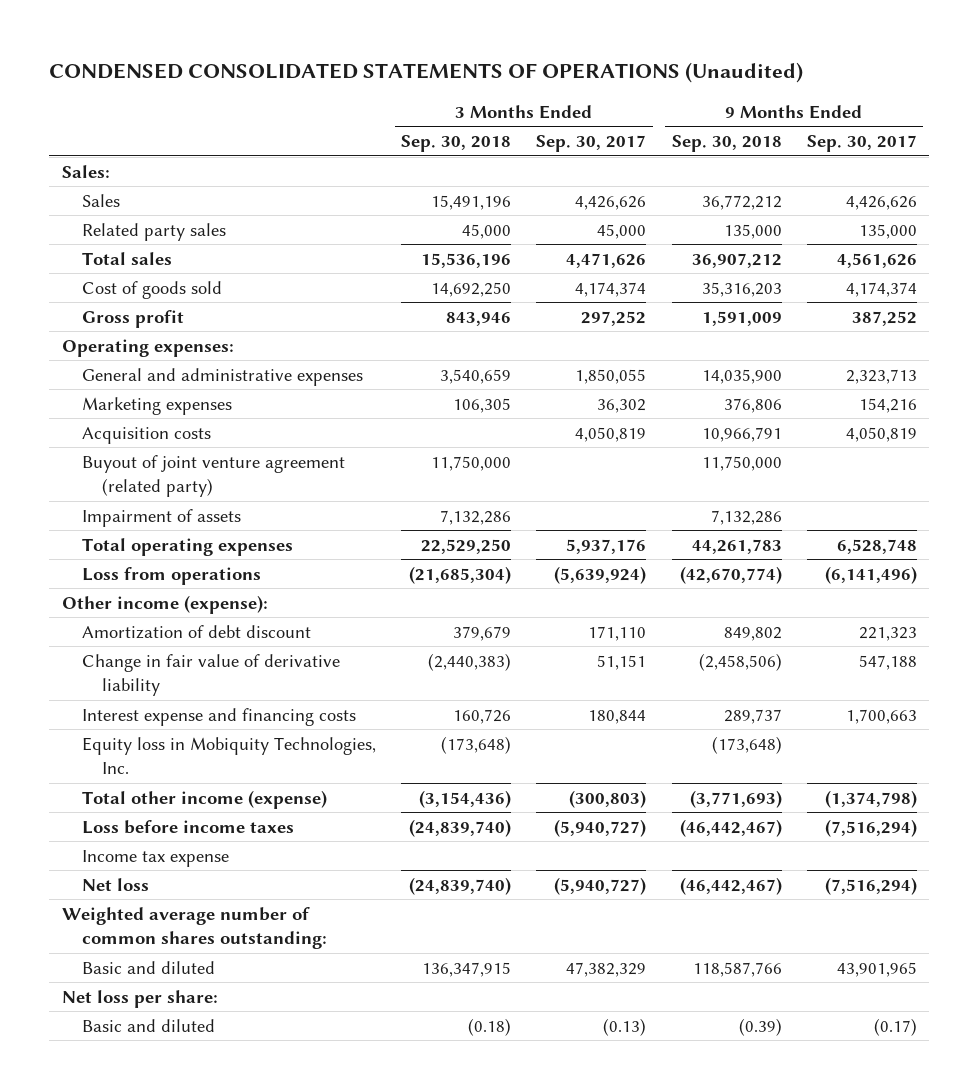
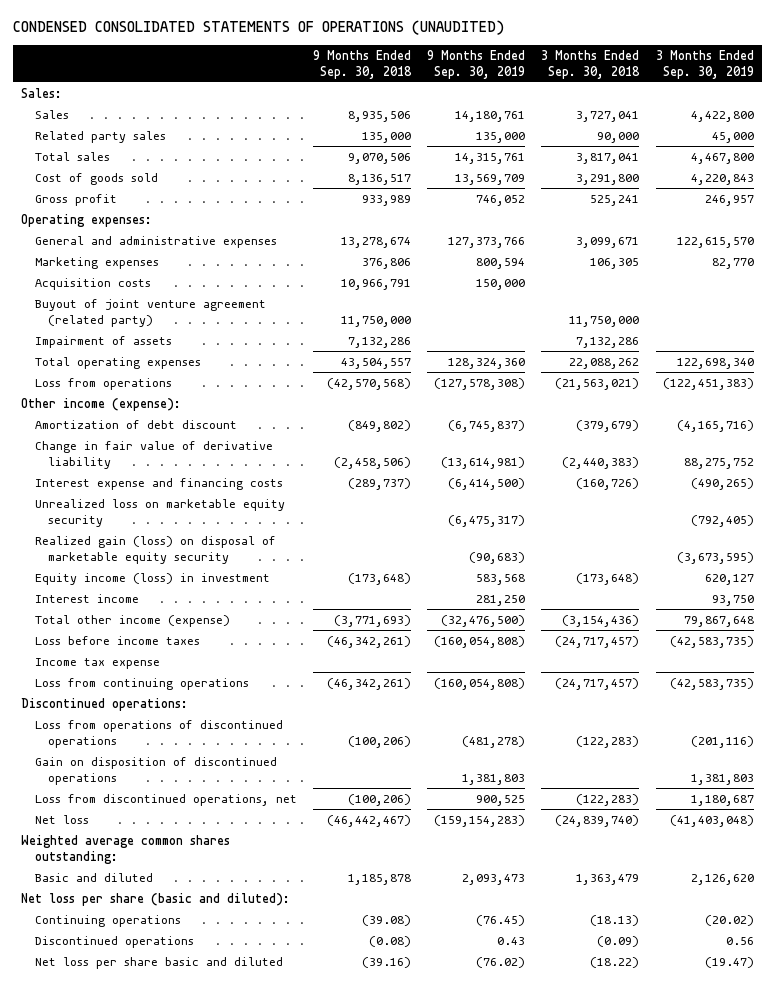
- CONDENSED CONSOLIDATED STATEMENTS OF OPERATIONS (Unaudited)
+ CONDENSED CONSOLIDATED STATEMENTS OF OPERATIONS (UNAUDITED)
- | 3 Months Ended Sep. 30, 2018 | 3 Months Ended Sep. 30, 2017 | 9 Months Ended Sep. 30, 2018 | 9 Months Ended Sep. 30, 2017
+ | 9 Months Ended Sep. 30, 2018 | 9 Months Ended Sep. 30, 2019 | 3 Months Ended Sep. 30, 2018 | 3 Months Ended Sep. 30, 2019
- Sales | 15,491,196 | 4,426,626 | 36,772,212 | 4,426,626
- Related party sales | 45,000 | 45,000 | 135,000 | 135,000
- Total sales | 15,536,196 | 4,471,626 | 36,907,212 | 4,561,626
- Cost of goods sold | 14,692,250 | 4,174,374 | 35,316,203 | 4,174,374
- Gross profit | 843,946 | 297,252 | 1,591,009 | 387,252
+ Sales | 8,935,506 | 14,180,761 | 3,727,041 | 4,422,800
+ Related party sales | 135,000 | 135,000 | 90,000 | 45,000
+ Total sales | 9,070,506 | 14,315,761 | 3,817,041 | 4,467,800
+ Cost of goods sold | 8,136,517 | 13,569,709 | 3,291,800 | 4,220,843
+ Gross profit | 933,989 | 746,052 | 525,241 | 246,957
- General and administrative expenses | 3,540,659 | 1,850,055 | 14,035,900 | 2,323,713
+ General and administrative expenses | 13,278,674 | 127,373,766 | 3,099,671 | 122,615,570
- Total operating expenses | 22,529,250 | 5,937,176 | 44,261,783 | 6,528,748
- Loss from operations | (21,685,304) | (5,639,924) | (42,670,774) | (6,141,496)
+ Total operating expenses | 43,504,557 | 128,324,360 | 22,088,262 | 122,698,340
+ Loss from operations | (42,570,568) | (127,578,308) | (21,563,021) | (122,451,383)
- Amortization of debt discount | 379,679 | 171,110 | 849,802 | 221,323
+ Amortization of debt discount | (849,802) | (6,745,837) | (379,679) | (4,165,716)
- Interest expense and financing costs | 160,726 | 180,844 | 289,737 | 1,700,663
- Equity loss in Mobiquity Technologies, Inc. | (173,648) | | (173,648) |
+ Interest expense and financing costs | (289,737) | (6,414,500) | (160,726) | (490,265)
+ Unrealized loss on marketable equity security | | (6,475,317) | | (792,405)
+ Realized gain (loss) on disposal of marketable equity security | | (90,683) | | (3,673,595)
+ Equity income (loss) in investment | (173,648) | 583,568 | (173,648) | 620,127
+ Interest income | | 281,250 | | 93,750
- Loss before income taxes | (24,839,740) | (5,940,727) | (46,442,467) | (7,516,294)
+ Loss before income taxes | (46,342,261) | (160,054,808) | (24,717,457) | (42,583,735)
+ Loss from continuing operations | (46,342,261) | (160,054,808) | (24,717,457) | (42,583,735)
+ Discontinued operations:
+ Loss from operations of discontinued operations | (100,206) | (481,278) | (122,283) | (201,116)
+ Gain on disposition of discontinued operations | | 1,381,803 | | 1,381,803
+ Loss from discontinued operations, net | (100,206) | 900,525 | (122,283) | 1,180,687
- Weighted average number of common shares outstanding:
- Basic and diluted | 136,347,915 | 47,382,329 | 118,587,766 | 43,901,965
- Net loss per share:
- Basic and diluted | (0.18) | (0.13) | (0.39) | (0.17)
+ Weighted average common shares outstanding:
+ Basic and diluted | 1,185,878 | 2,093,473 | 1,363,479 | 2,126,620
+ Net loss per share (basic and diluted):
+ Continuing operations | (39.08) | (76.45) | (18.13) | (20.02)
+ Discontinued operations | (0.08) | 0.43 | (0.09) | 0.56
+ Net loss per share basic and diluted | (39.16) | (76.02) | (18.22) | (19.47)

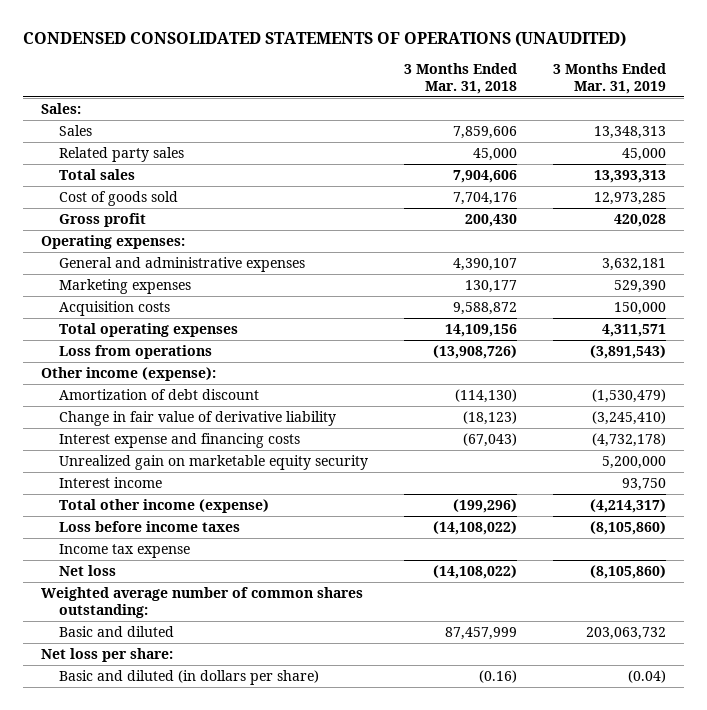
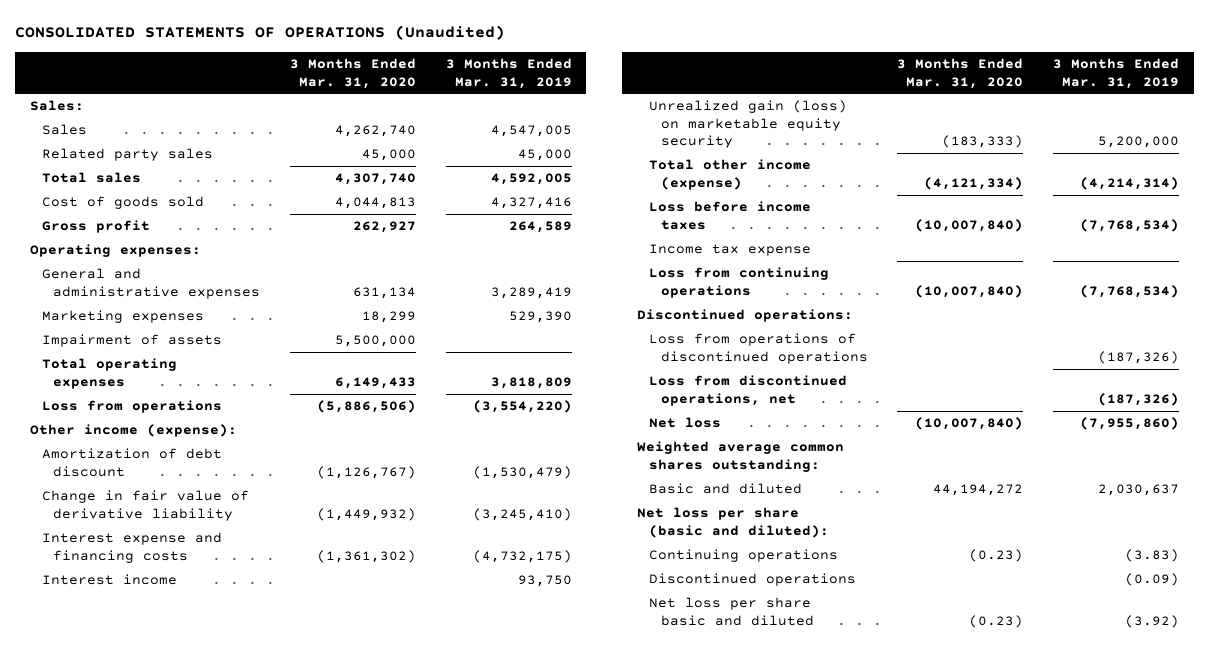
- CONDENSED CONSOLIDATED STATEMENTS OF OPERATIONS (UNAUDITED)
+ CONSOLIDATED STATEMENTS OF OPERATIONS (Unaudited)
- | 3 Months Ended Mar. 31, 2018 | 3 Months Ended Mar. 31, 2019
+ | 3 Months Ended Mar. 31, 2020 | 3 Months Ended Mar. 31, 2019
- Sales | 7,859,606 | 13,348,313
+ Sales | 4,262,740 | 4,547,005
- Total sales | 7,904,606 | 13,393,313
- Cost of goods sold | 7,704,176 | 12,973,285
- Gross profit | 200,430 | 420,028
+ Total sales | 4,307,740 | 4,592,005
+ Cost of goods sold | 4,044,813 | 4,327,416
+ Gross profit | 262,927 | 264,589
- General and administrative expenses | 4,390,107 | 3,632,181
+ General and administrative expenses | 631,134 | 3,289,419
- Acquisition costs | 9,588,872 | 150,000
- Total operating expenses | 14,109,156 | 4,311,571
- Loss from operations | (13,908,726) | (3,891,543)
+ Impairment of assets | 5,500,000 |
+ Total operating expenses | 6,149,433 | 3,818,809
+ Loss from operations | (5,886,506) | (3,554,220)
- Interest expense and financing costs | (67,043) | (4,732,178)
- Unrealized gain on marketable equity security | | 5,200,000
+ Interest expense and financing costs | (1,361,302) | (4,732,175)
- Total other income (expense) | (199,296) | (4,214,317)
- Loss before income taxes | (14,108,022) | (8,105,860)
+ Unrealized gain (loss) on marketable equity security | (183,333) | 5,200,000
+ Total other income (expense) | (4,121,334) | (4,214,314)
+ Loss before income taxes | (10,007,840) | (7,768,534)
- Net loss | (14,108,022) | (8,105,860)
- Weighted average number of common shares outstanding:
- Basic and diluted | 87,457,999 | 203,063,732
- Net loss per share:
- Basic and diluted (in dollars per share) | (0.16) | (0.04)
+ Loss from continuing operations | (10,007,840) | (7,768,534)
+ Discontinued operations:
+ Loss from operations of discontinued operations | | (187,326)
+ Loss from discontinued operations, net | | (187,326)
+ Net loss | (10,007,840) | (7,955,860)
+ Weighted average common shares outstanding:
+ Basic and diluted | 44,194,272 | 2,030,637
+ Net loss per share (basic and diluted):
+ Continuing operations | (0.23) | (3.83)
+ Discontinued operations | | (0.09)
+ Net loss per share basic and diluted | (0.23) | (3.92)

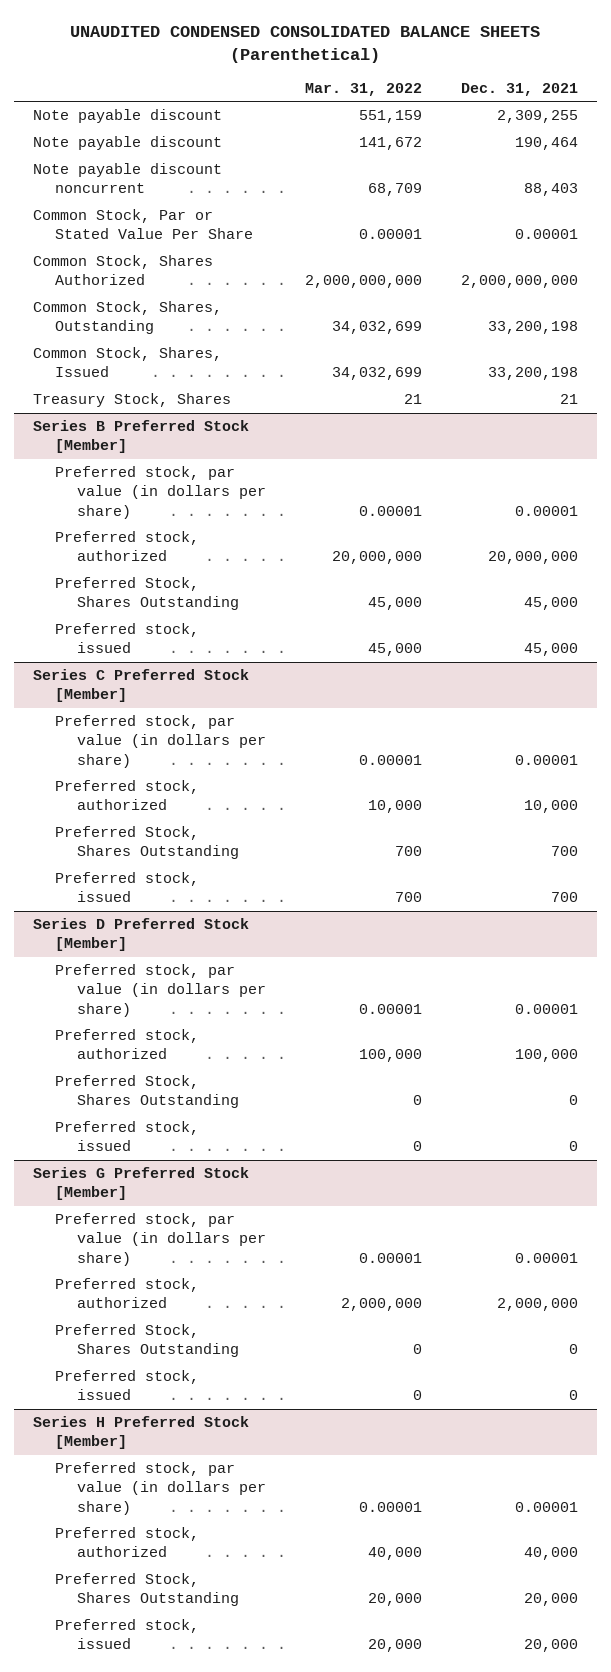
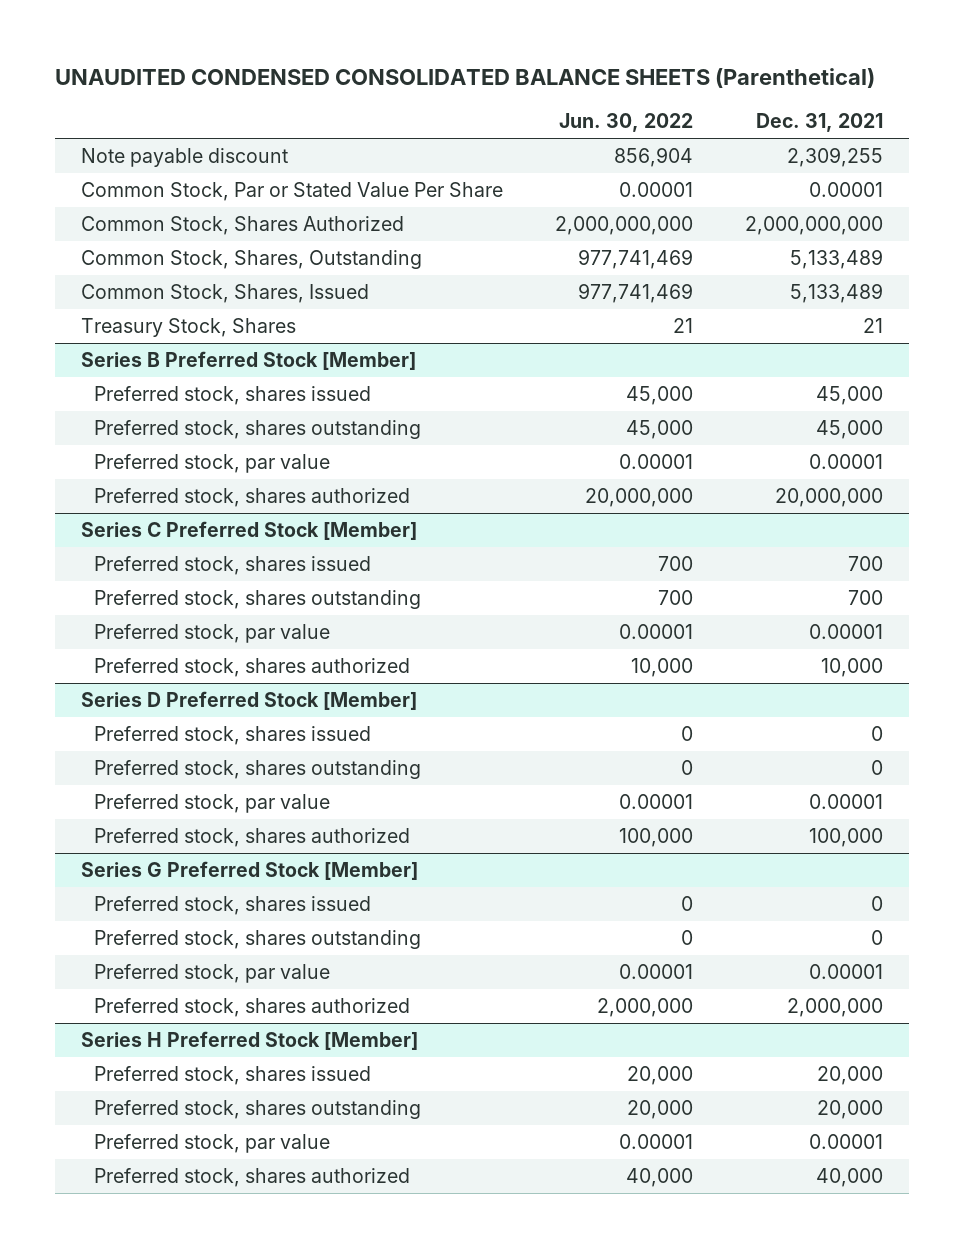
- | Mar. 31, 2022 | Dec. 31, 2021
+ | Jun. 30, 2022 | Dec. 31, 2021
- Note payable discount | 141,672 | 190,464
- Note payable discount noncurrent | 68,709 | 88,403
- Common Stock, Shares, Outstanding | 34,032,699 | 33,200,198
- Common Stock, Shares, Issued | 34,032,699 | 33,200,198
+ Common Stock, Shares, Outstanding | 977,741,469 | 5,133,489
+ Common Stock, Shares, Issued | 977,741,469 | 5,133,489
@ Series B Preferred Stock [Member]
- Preferred stock, par value (in dollars per share) | 0.00001 | 0.00001
- Preferred stock, authorized | 20,000,000 | 20,000,000
- Preferred Stock, Shares Outstanding | 45,000 | 45,000
- Preferred stock, issued | 45,000 | 45,000
+ Preferred stock, shares issued | 45,000 | 45,000
+ Preferred stock, shares outstanding | 45,000 | 45,000
+ Preferred stock, par value | 0.00001 | 0.00001
+ Preferred stock, shares authorized | 20,000,000 | 20,000,000
@ Series C Preferred Stock [Member]
- Preferred stock, par value (in dollars per share) | 0.00001 | 0.00001
- Preferred stock, authorized | 10,000 | 10,000
- Preferred Stock, Shares Outstanding | 700 | 700
- Preferred stock, issued | 700 | 700
+ Preferred stock, shares issued | 700 | 700
+ Preferred stock, shares outstanding | 700 | 700
+ Preferred stock, par value | 0.00001 | 0.00001
+ Preferred stock, shares authorized | 10,000 | 10,000
@ Series D Preferred Stock [Member]
- Preferred stock, par value (in dollars per share) | 0.00001 | 0.00001
- Preferred stock, authorized | 100,000 | 100,000
- Preferred Stock, Shares Outstanding | 0 | 0
- Preferred stock, issued | 0 | 0
+ Preferred stock, shares issued | 0 | 0
+ Preferred stock, shares outstanding | 0 | 0
+ Preferred stock, par value | 0.00001 | 0.00001
+ Preferred stock, shares authorized | 100,000 | 100,000
@ Series G Preferred Stock [Member]
- Preferred stock, par value (in dollars per share) | 0.00001 | 0.00001
- Preferred stock, authorized | 2,000,000 | 2,000,000
- Preferred Stock, Shares Outstanding | 0 | 0
- Preferred stock, issued | 0 | 0
+ Preferred stock, shares issued | 0 | 0
+ Preferred stock, shares outstanding | 0 | 0
+ Preferred stock, par value | 0.00001 | 0.00001
+ Preferred stock, shares authorized | 2,000,000 | 2,000,000
@ Series H Preferred Stock [Member]
- Preferred stock, par value (in dollars per share) | 0.00001 | 0.00001
- Preferred stock, authorized | 40,000 | 40,000
- Preferred Stock, Shares Outstanding | 20,000 | 20,000
- Preferred stock, issued | 20,000 | 20,000
+ Preferred stock, shares issued | 20,000 | 20,000
+ Preferred stock, shares outstanding | 20,000 | 20,000
+ Preferred stock, par value | 0.00001 | 0.00001
+ Preferred stock, shares authorized | 40,000 | 40,000

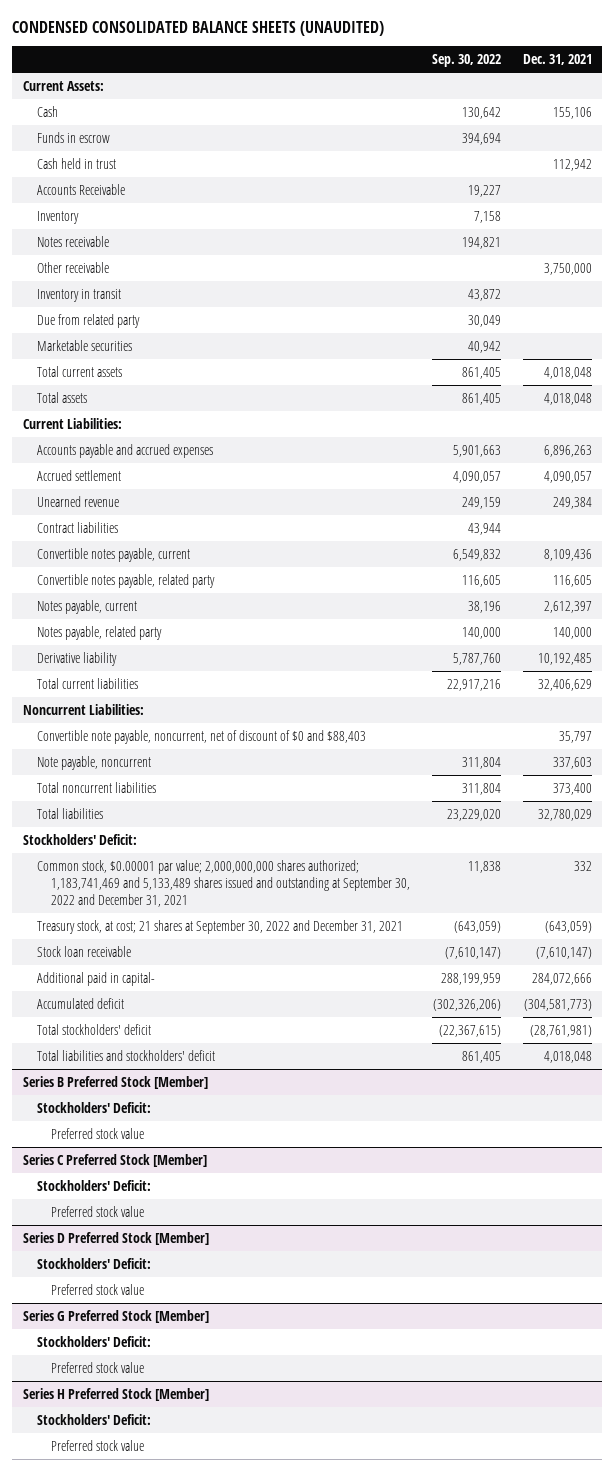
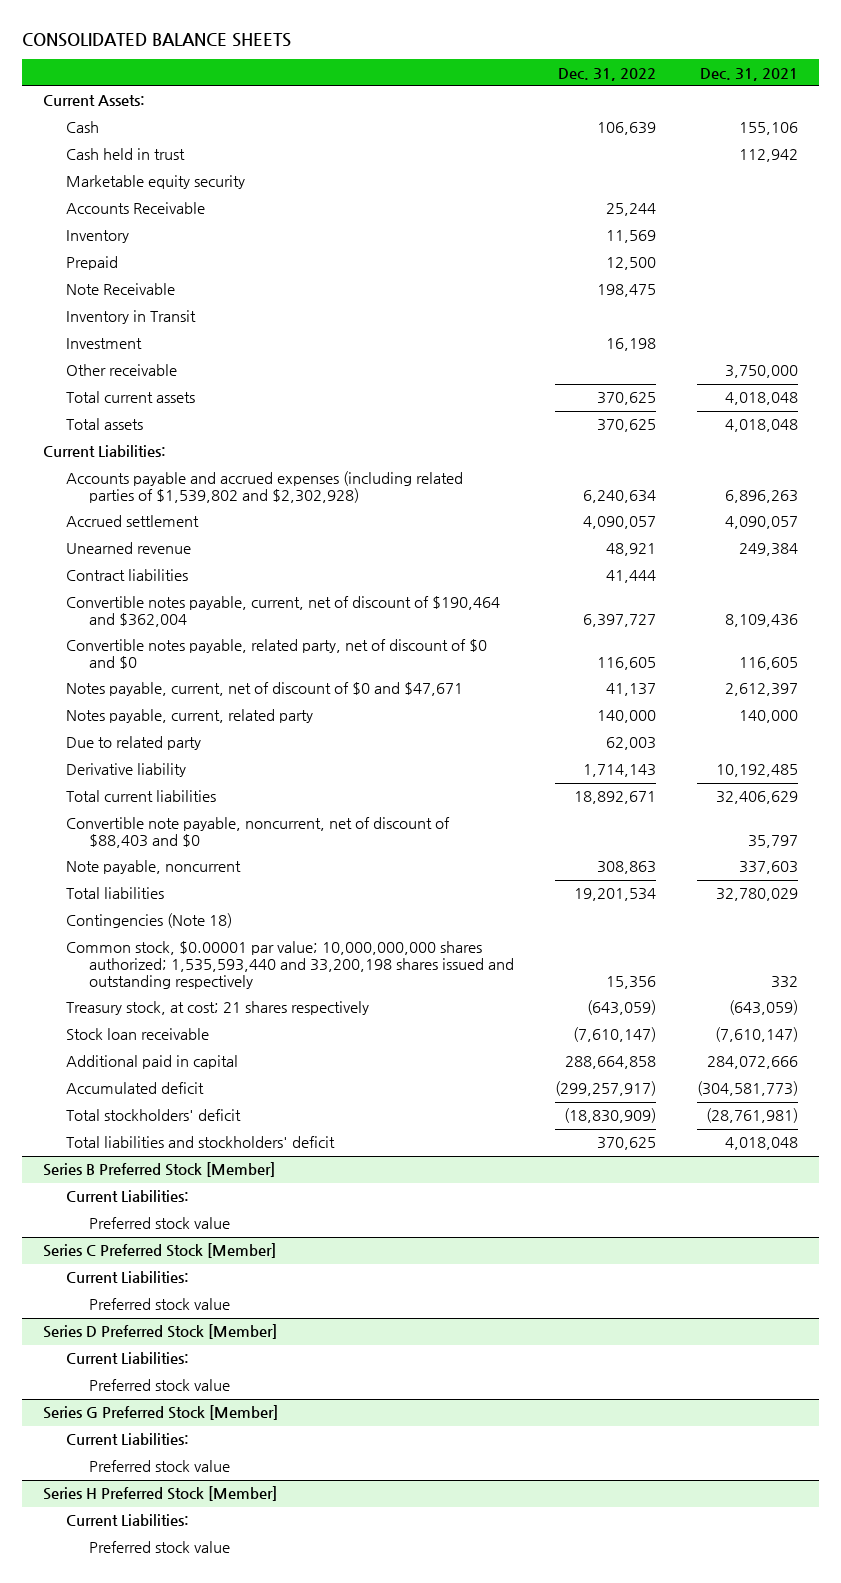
- CONDENSED CONSOLIDATED BALANCE SHEETS (UNAUDITED)
+ CONSOLIDATED BALANCE SHEETS
- | Sep. 30, 2022 | Dec. 31, 2021
+ | Dec. 31, 2022 | Dec. 31, 2021
- Funds in escrow | 394,694 |
+ Marketable equity security
- Notes receivable | 194,821 |
+ Prepaid | 12,500 |
+ Note Receivable | 198,475 |
+ Inventory in Transit
+ Investment | 16,198 |
- Inventory in transit | 43,872 |
- Due from related party | 30,049 |
- Marketable securities | 40,942 |
- Accounts payable and accrued expenses | 5,901,663 | 6,896,263
+ Accounts payable and accrued expenses (including related parties of $1,539,802 and $2,302,928) | 6,240,634 | 6,896,263
- Convertible notes payable, current | 6,549,832 | 8,109,436
- Convertible notes payable, related party | 116,605 | 116,605
- Notes payable, current | 38,196 | 2,612,397
- Notes payable, related party | 140,000 | 140,000
+ Convertible notes payable, current, net of discount of $190,464 and $362,004 | 6,397,727 | 8,109,436
+ Convertible notes payable, related party, net of discount of $0 and $0 | 116,605 | 116,605
+ Notes payable, current, net of discount of $0 and $47,671 | 41,137 | 2,612,397
+ Notes payable, current, related party | 140,000 | 140,000
+ Due to related party | 62,003 |
- Noncurrent Liabilities:
- Convertible note payable, noncurrent, net of discount of $0 and $88,403 | | 35,797
+ Convertible note payable, noncurrent, net of discount of $88,403 and $0 | | 35,797
- Total noncurrent liabilities | 311,804 | 373,400
- Stockholders' Deficit:
- Common stock, $0.00001 par value; 2,000,000,000 shares authorized; 1,183,741,469 and 5,133,489 shares issued and outstanding at September 30, 2022 and December 31, 2021 | 11,838 | 332
- Treasury stock, at cost; 21 shares at September 30, 2022 and December 31, 2021 | (643,059) | (643,059)
+ Contingencies (Note 18)
+ Common stock, $0.00001 par value; 10,000,000,000 shares authorized; 1,535,593,440 and 33,200,198 shares issued and outstanding respectively | 15,356 | 332
+ Treasury stock, at cost; 21 shares respectively | (643,059) | (643,059)
- Additional paid in capital- | 288,199,959 | 284,072,666
+ Additional paid in capital | 288,664,858 | 284,072,666
@ Series B Preferred Stock [Member]
- Stockholders' Deficit:
+ Current Liabilities:
@ Series C Preferred Stock [Member]
- Stockholders' Deficit:
+ Current Liabilities:
@ Series D Preferred Stock [Member]
- Stockholders' Deficit:
+ Current Liabilities:
@ Series G Preferred Stock [Member]
- Stockholders' Deficit:
+ Current Liabilities:
@ Series H Preferred Stock [Member]
- Stockholders' Deficit:
+ Current Liabilities:

